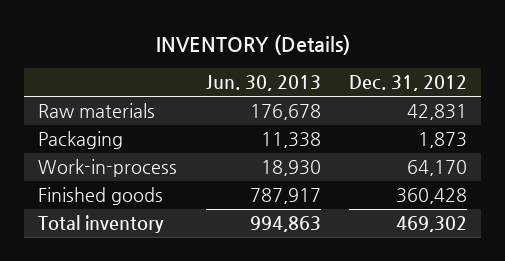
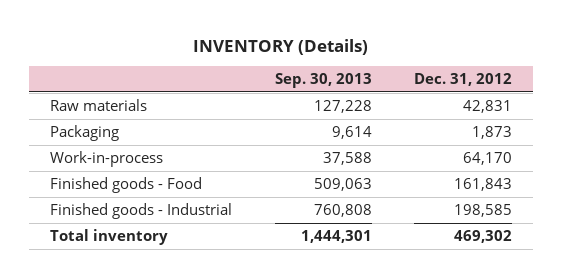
- | Jun. 30, 2013 | Dec. 31, 2012
+ | Sep. 30, 2013 | Dec. 31, 2012
- Finished goods | 787,917 | 360,428
+ Finished goods - Food | 509,063 | 161,843
+ Finished goods - Industrial | 760,808 | 198,585

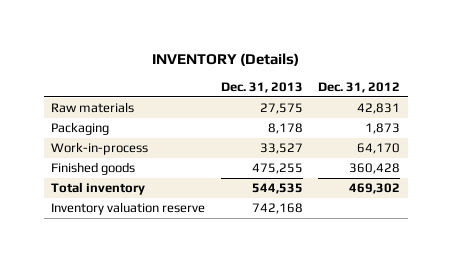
- | Sep. 30, 2013 | Dec. 31, 2012
+ | Dec. 31, 2013 | Dec. 31, 2012
- Finished goods - Food | 509,063 | 161,843
- Finished goods - Industrial | 760,808 | 198,585
+ Finished goods | 475,255 | 360,428
+ Inventory valuation reserve | 742,168 |

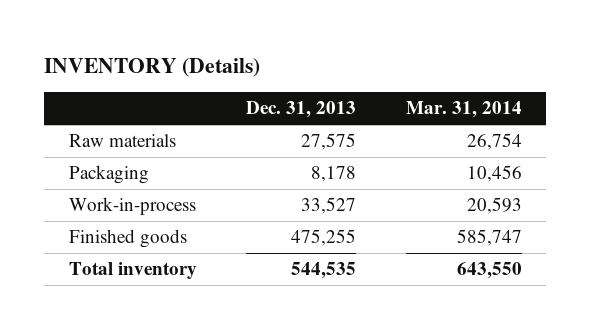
- | Dec. 31, 2013 | Dec. 31, 2012
+ | Dec. 31, 2013 | Mar. 31, 2014
- Inventory valuation reserve | 742,168 |

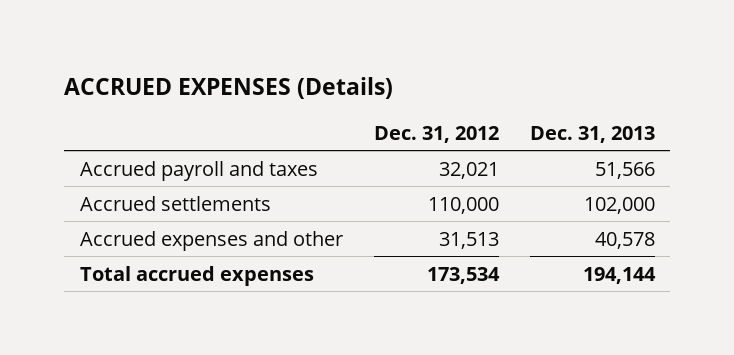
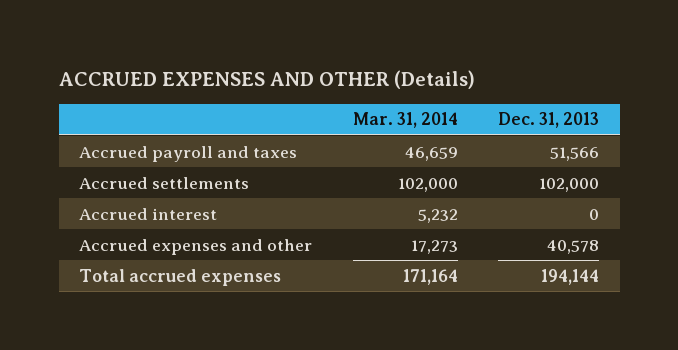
- ACCRUED EXPENSES (Details)
+ ACCRUED EXPENSES AND OTHER (Details)
- | Dec. 31, 2012 | Dec. 31, 2013
+ | Mar. 31, 2014 | Dec. 31, 2013
+ Accrued interest | 5,232 | 0

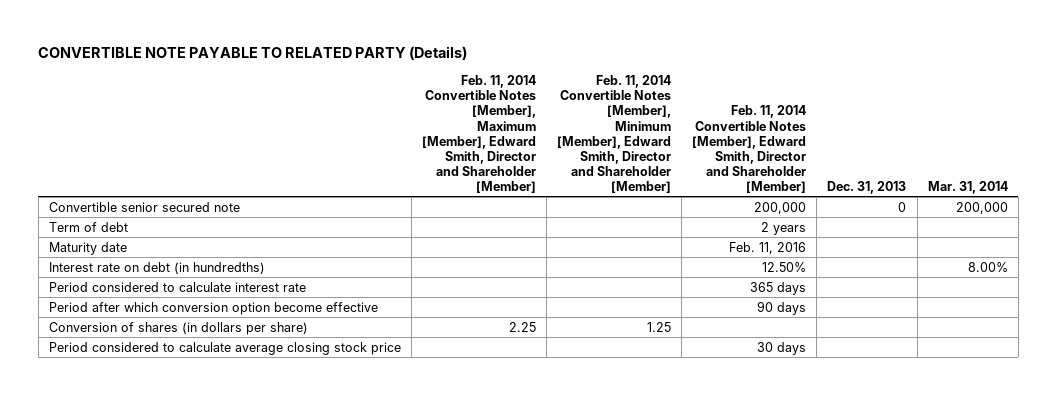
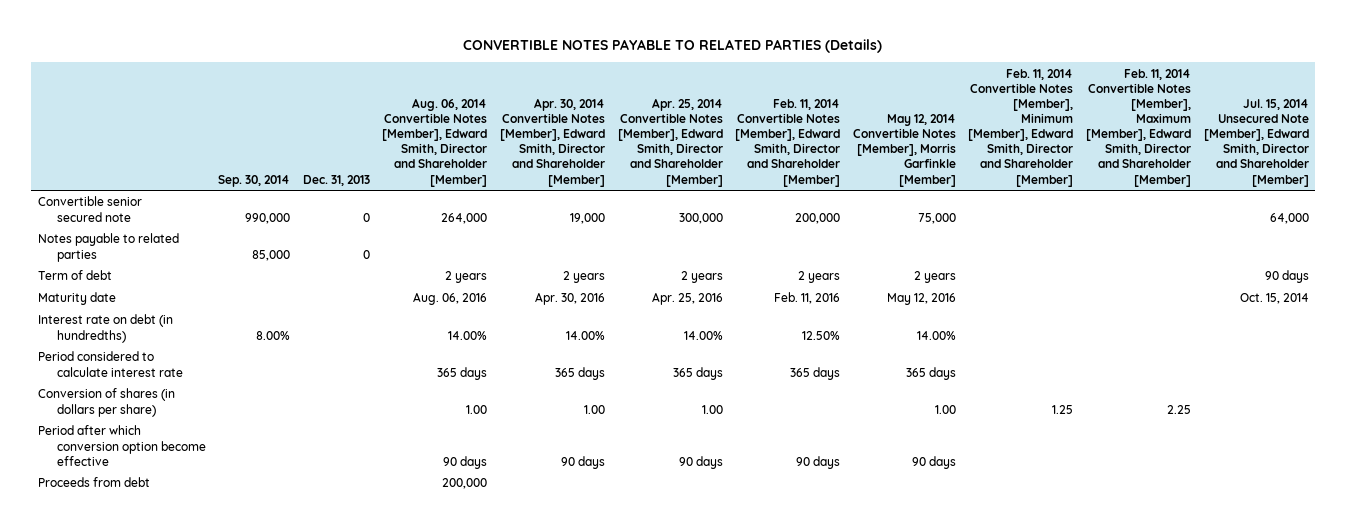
- CONVERTIBLE NOTE PAYABLE TO RELATED PARTY (Details)
+ CONVERTIBLE NOTES PAYABLE TO RELATED PARTIES (Details)
- | Feb. 11, 2014 Convertible Notes [Member], Maximum [Member], Edward Smith, Director and Shareholder [Member] | Feb. 11, 2014 Convertible Notes [Member], Minimum [Member], Edward Smith, Director and Shareholder [Member] | Feb. 11, 2014 Convertible Notes [Member], Edward Smith, Director and Shareholder [Member] | Dec. 31, 2013 | Mar. 31, 2014
+ | Sep. 30, 2014 | Dec. 31, 2013 | Aug. 06, 2014 Convertible Notes [Member], Edward Smith, Director and Shareholder [Member] | Apr. 30, 2014 Convertible Notes [Member], Edward Smith, Director and Shareholder [Member] | Apr. 25, 2014 Convertible Notes [Member], Edward Smith, Director and Shareholder [Member] | Feb. 11, 2014 Convertible Notes [Member], Edward Smith, Director and Shareholder [Member] | May 12, 2014 Convertible Notes [Member], Morris Garfinkle [Member] | Feb. 11, 2014 Convertible Notes [Member], Minimum [Member], Edward Smith, Director and Shareholder [Member] | Feb. 11, 2014 Convertible Notes [Member], Maximum [Member], Edward Smith, Director and Shareholder [Member] | Jul. 15, 2014 Unsecured Note [Member], Edward Smith, Director and Shareholder [Member]
+ Notes payable to related parties | 85,000 | 0 | | | | | | | |
- Period considered to calculate average closing stock price | | | 30 days | |
moved down: Period after which conversion option become effective | | | 90 days | 90 days | 90 days | 90 days | 90 days | | |
+ Proceeds from debt | | | 200,000 | | | | | | |

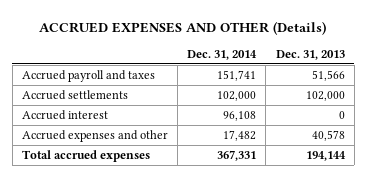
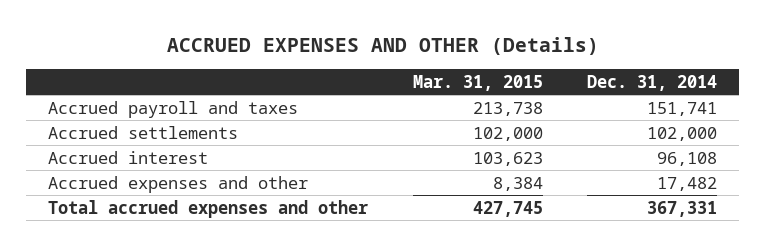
- | Dec. 31, 2014 | Dec. 31, 2013
+ | Mar. 31, 2015 | Dec. 31, 2014
- Total accrued expenses | 367,331 | 194,144
+ Total accrued expenses and other | 427,745 | 367,331

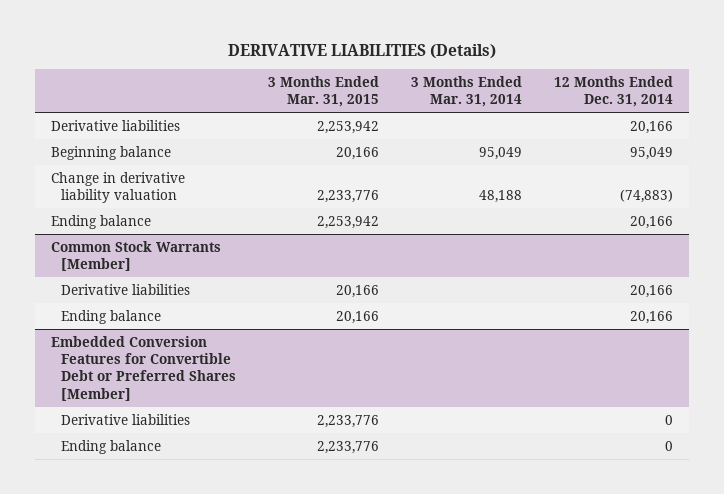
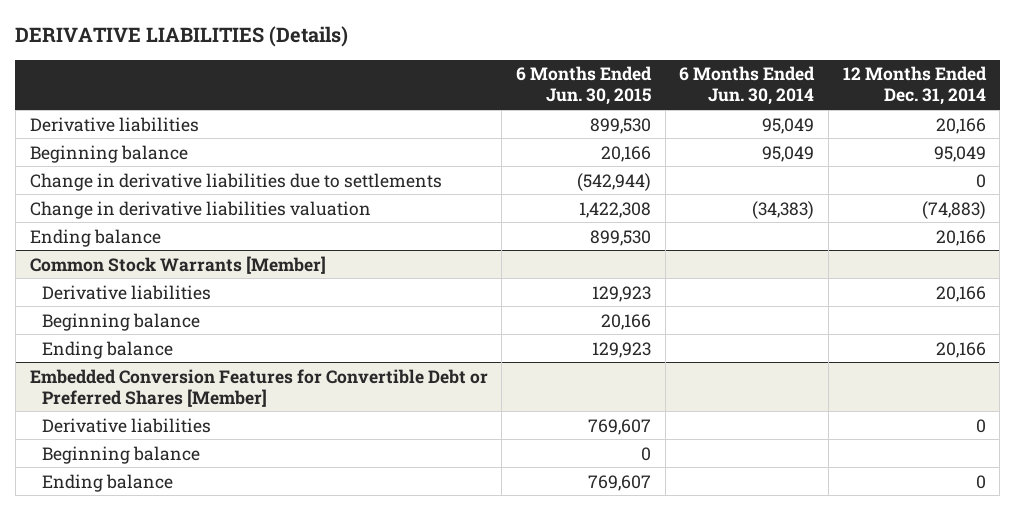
- | 3 Months Ended Mar. 31, 2015 | 3 Months Ended Mar. 31, 2014 | 12 Months Ended Dec. 31, 2014
+ | 6 Months Ended Jun. 30, 2015 | 6 Months Ended Jun. 30, 2014 | 12 Months Ended Dec. 31, 2014
- Change in derivative liability valuation | 2,233,776 | 48,188 | (74,883)
+ Change in derivative liabilities due to settlements | (542,944) | | 0
+ Change in derivative liabilities valuation | 1,422,308 | (34,383) | (74,883)
@ Common Stock Warrants [Member]
+ Beginning balance | 20,166 | |
@ Embedded Conversion Features for Convertible Debt or Preferred Shares [Member]
+ Beginning balance | 0 | |

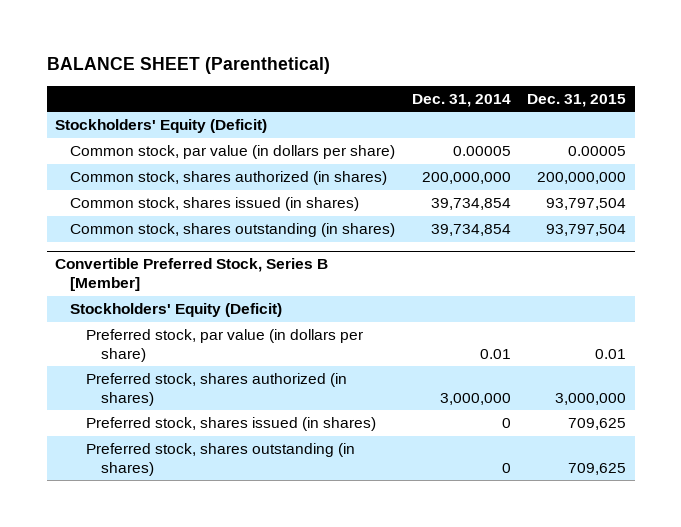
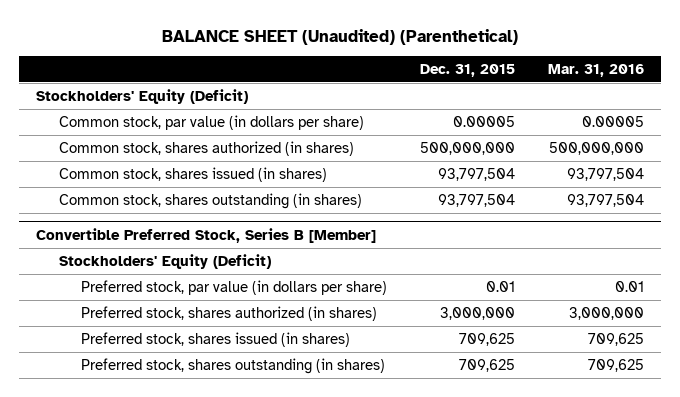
- BALANCE SHEET (Parenthetical)
+ BALANCE SHEET (Unaudited) (Parenthetical)
- | Dec. 31, 2014 | Dec. 31, 2015
+ | Dec. 31, 2015 | Mar. 31, 2016
- Common stock, shares authorized (in shares) | 200,000,000 | 200,000,000
+ Common stock, shares authorized (in shares) | 500,000,000 | 500,000,000

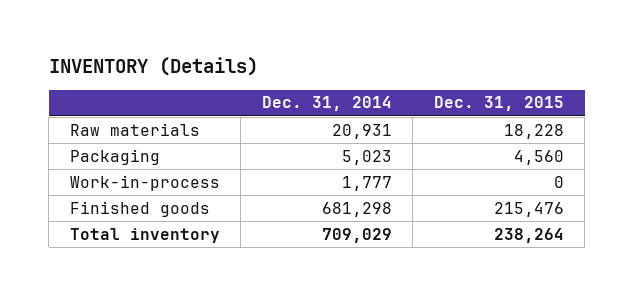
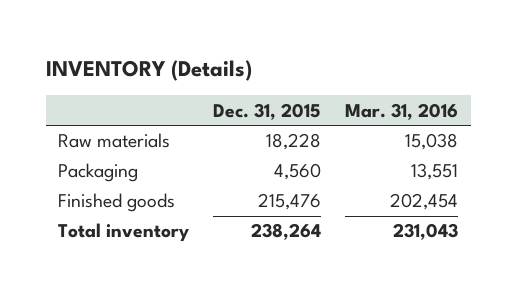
- | Dec. 31, 2014 | Dec. 31, 2015
+ | Dec. 31, 2015 | Mar. 31, 2016
- Work-in-process | 1,777 | 0

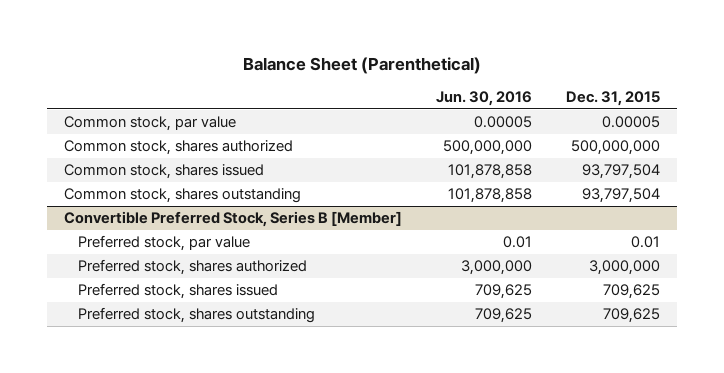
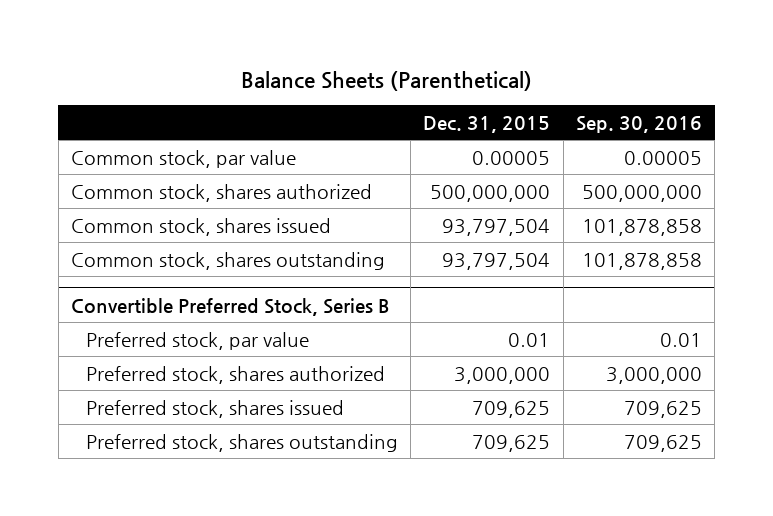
- Balance Sheet (Parenthetical)
+ Balance Sheets (Parenthetical)
- | Jun. 30, 2016 | Dec. 31, 2015
+ | Dec. 31, 2015 | Sep. 30, 2016
- Convertible Preferred Stock, Series B [Member]
+ Convertible Preferred Stock, Series B

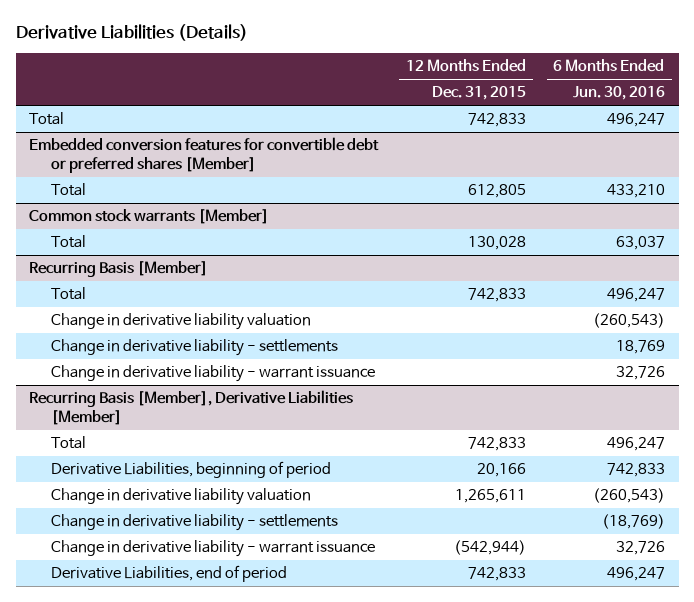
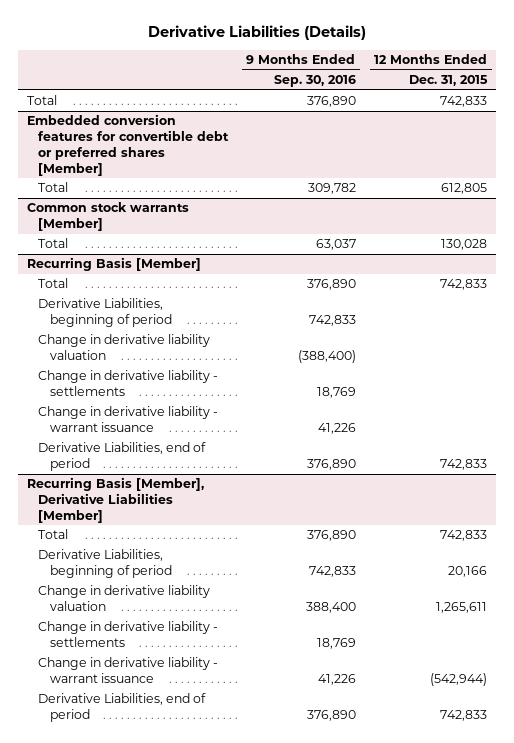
- | 12 Months Ended Dec. 31, 2015 | 6 Months Ended Jun. 30, 2016
+ | 9 Months Ended Sep. 30, 2016 | 12 Months Ended Dec. 31, 2015
@ Recurring Basis [Member]
+ Derivative Liabilities, beginning of period | 742,833 |
+ Derivative Liabilities, end of period | 376,890 | 742,833

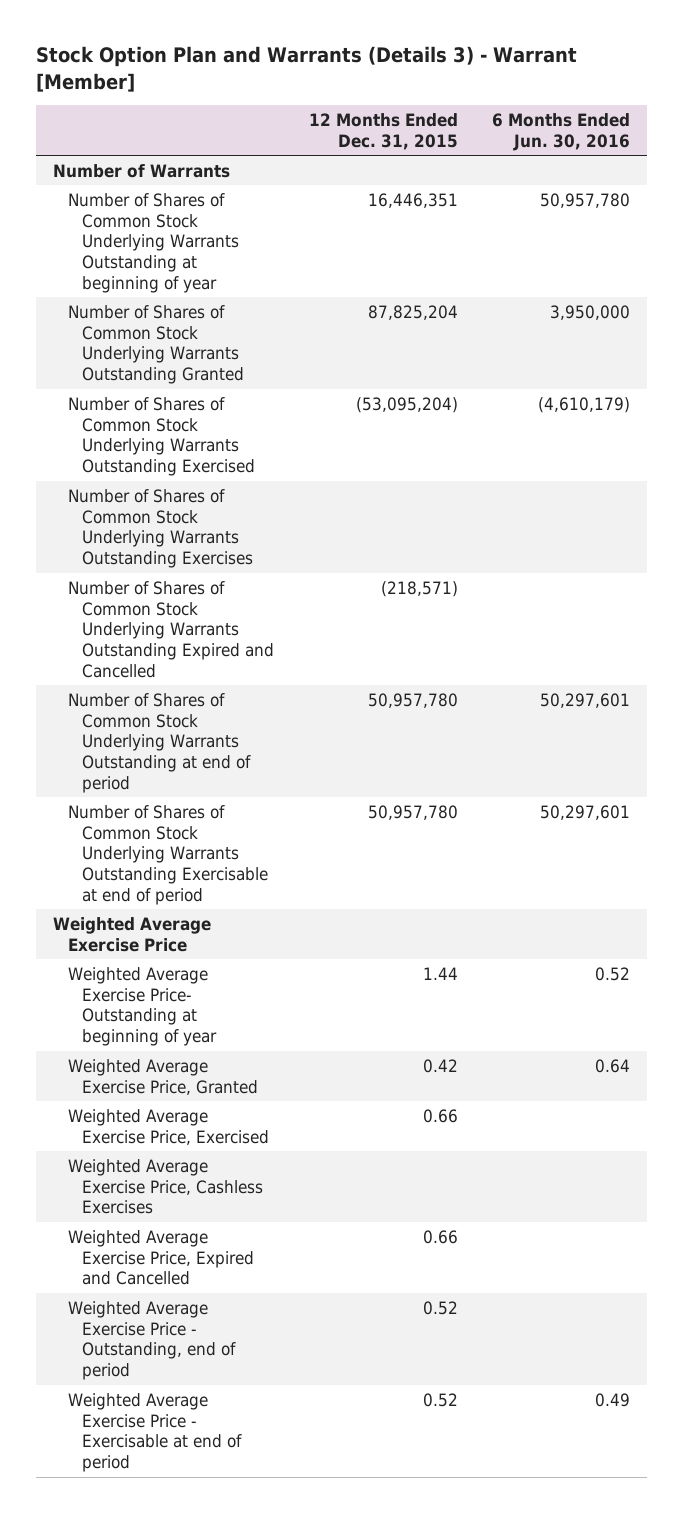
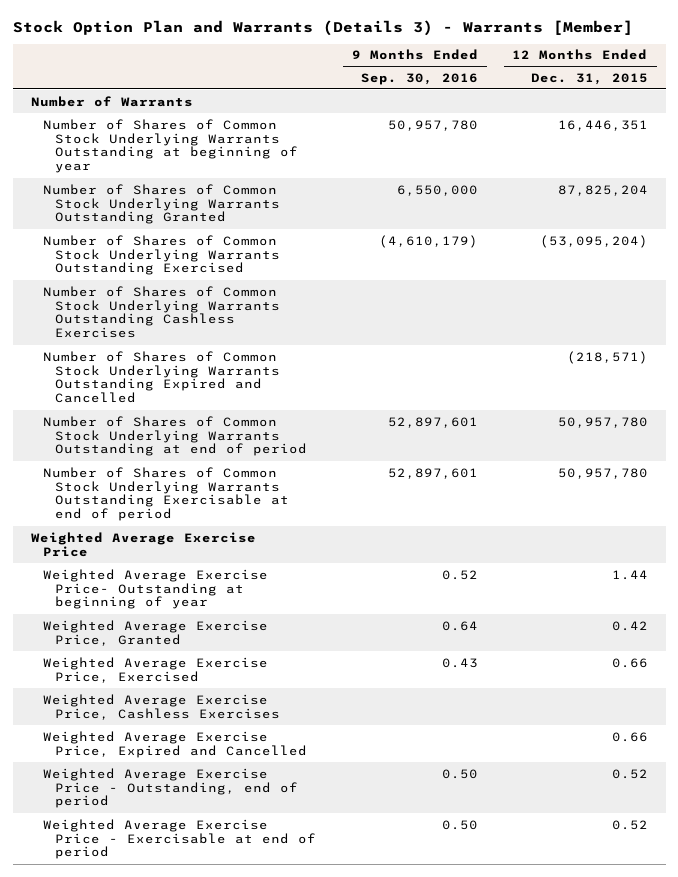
- Stock Option Plan and Warrants (Details 3) - Warrant [Member]
+ Stock Option Plan and Warrants (Details 3) - Warrants [Member]
- | 12 Months Ended Dec. 31, 2015 | 6 Months Ended Jun. 30, 2016
+ | 9 Months Ended Sep. 30, 2016 | 12 Months Ended Dec. 31, 2015
- Number of Shares of Common Stock Underlying Warrants Outstanding Exercises
+ Number of Shares of Common Stock Underlying Warrants Outstanding Cashless Exercises

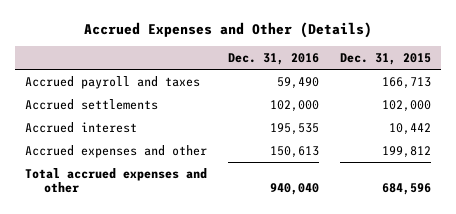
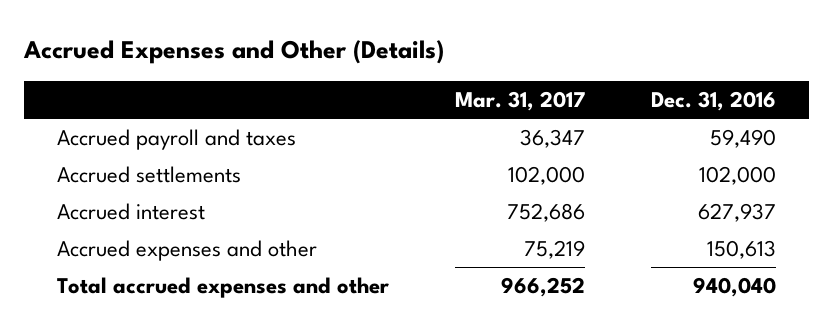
- | Dec. 31, 2016 | Dec. 31, 2015
+ | Mar. 31, 2017 | Dec. 31, 2016
- Accrued interest | 195,535 | 10,442
+ Accrued interest | 752,686 | 627,937

